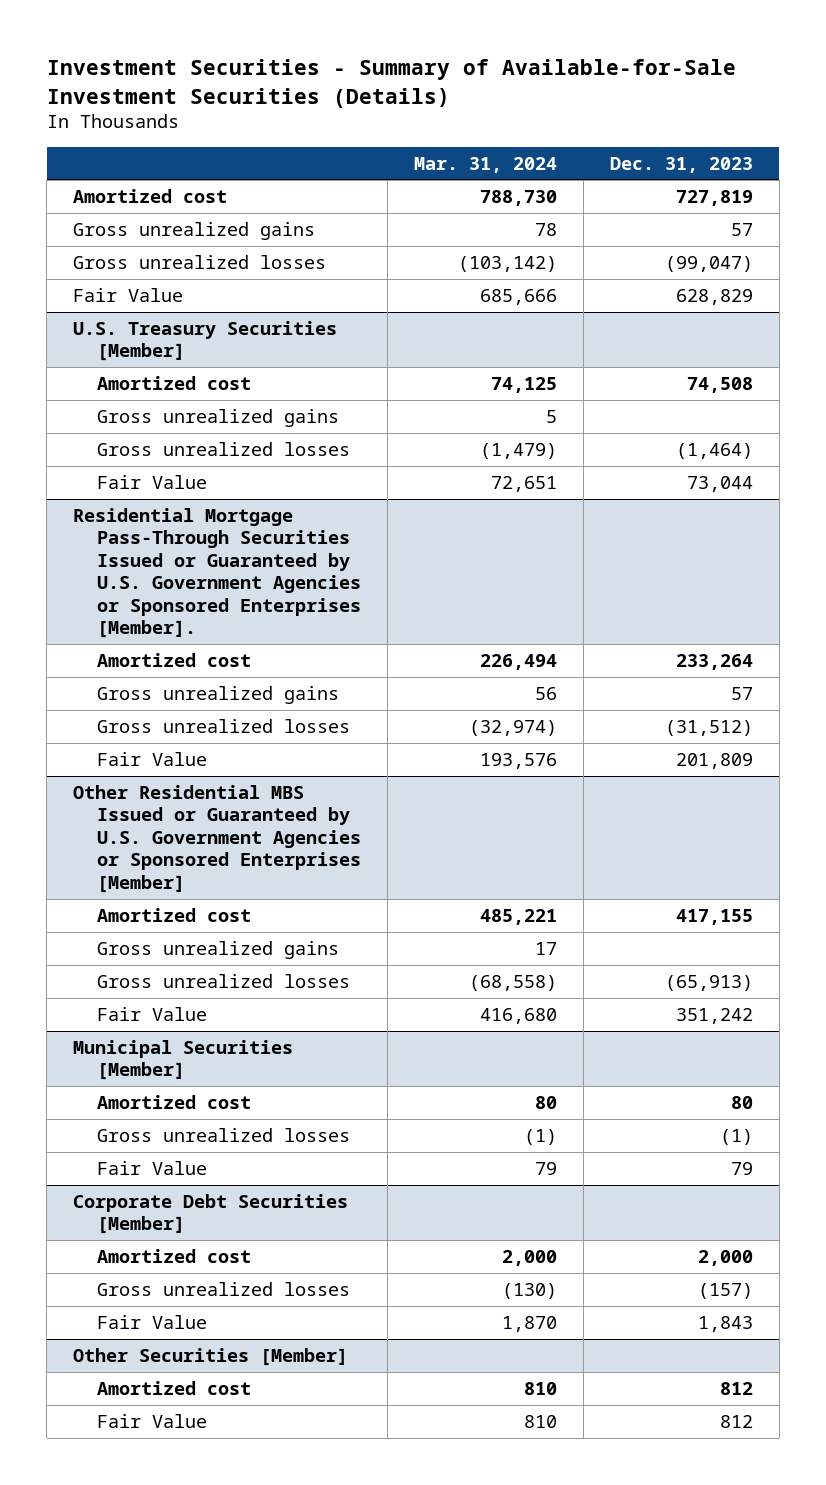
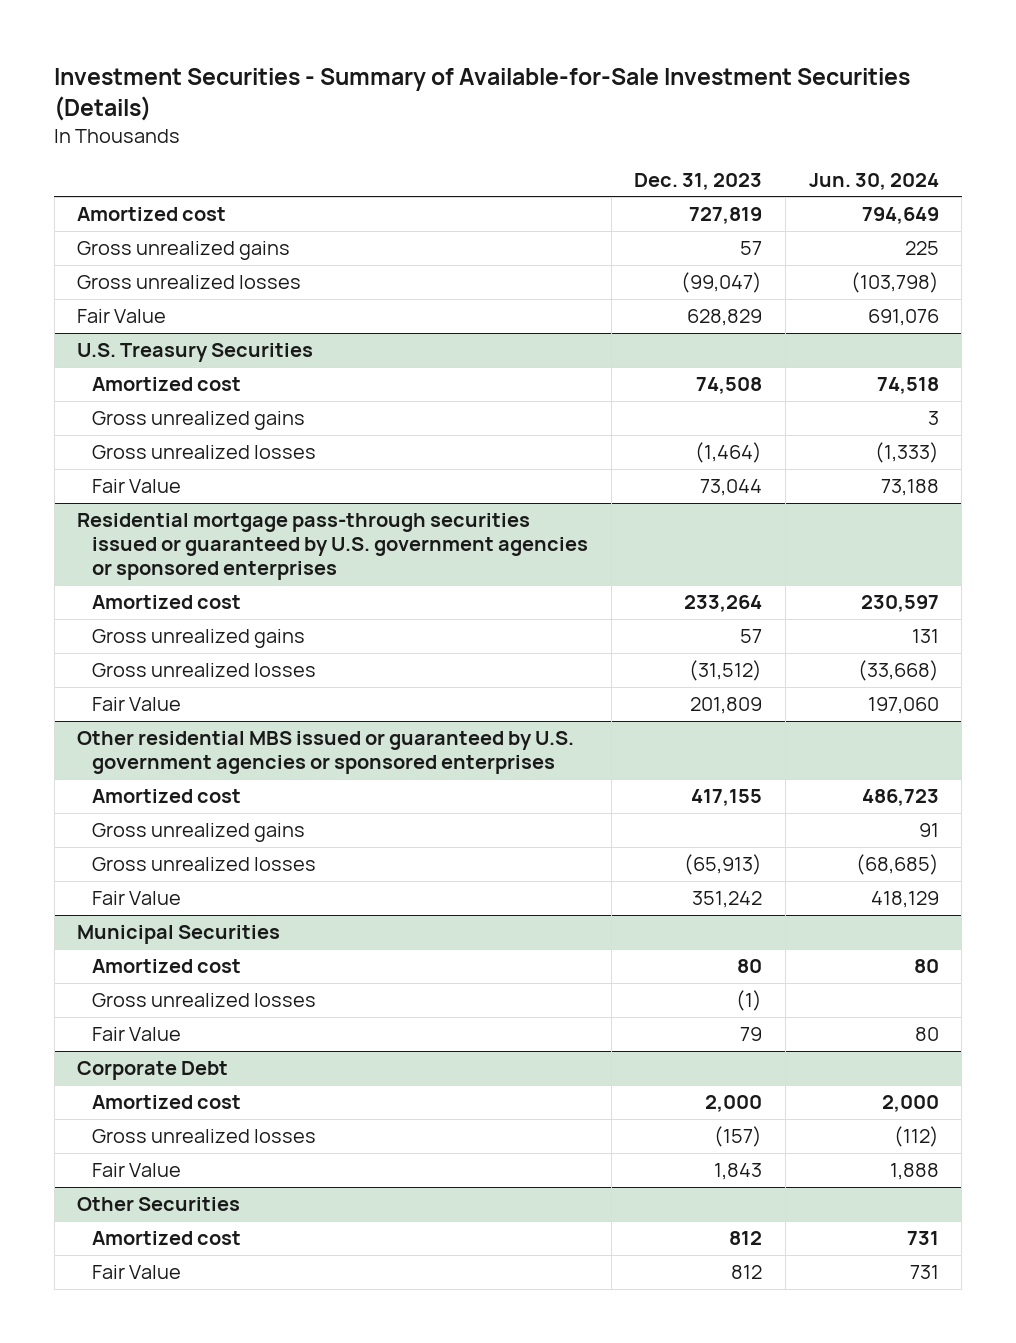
- | Mar. 31, 2024 | Dec. 31, 2023
+ | Dec. 31, 2023 | Jun. 30, 2024
- U.S. Treasury Securities [Member]
+ U.S. Treasury Securities
- Residential Mortgage Pass-Through Securities Issued or Guaranteed by U.S. Government Agencies or Sponsored Enterprises [Member].
+ Residential mortgage pass-through securities issued or guaranteed by U.S. government agencies or sponsored enterprises
- Other Residential MBS Issued or Guaranteed by U.S. Government Agencies or Sponsored Enterprises [Member]
+ Other residential MBS issued or guaranteed by U.S. government agencies or sponsored enterprises
- Municipal Securities [Member]
+ Municipal Securities
- Corporate Debt Securities [Member]
+ Corporate Debt
- Other Securities [Member]
+ Other Securities

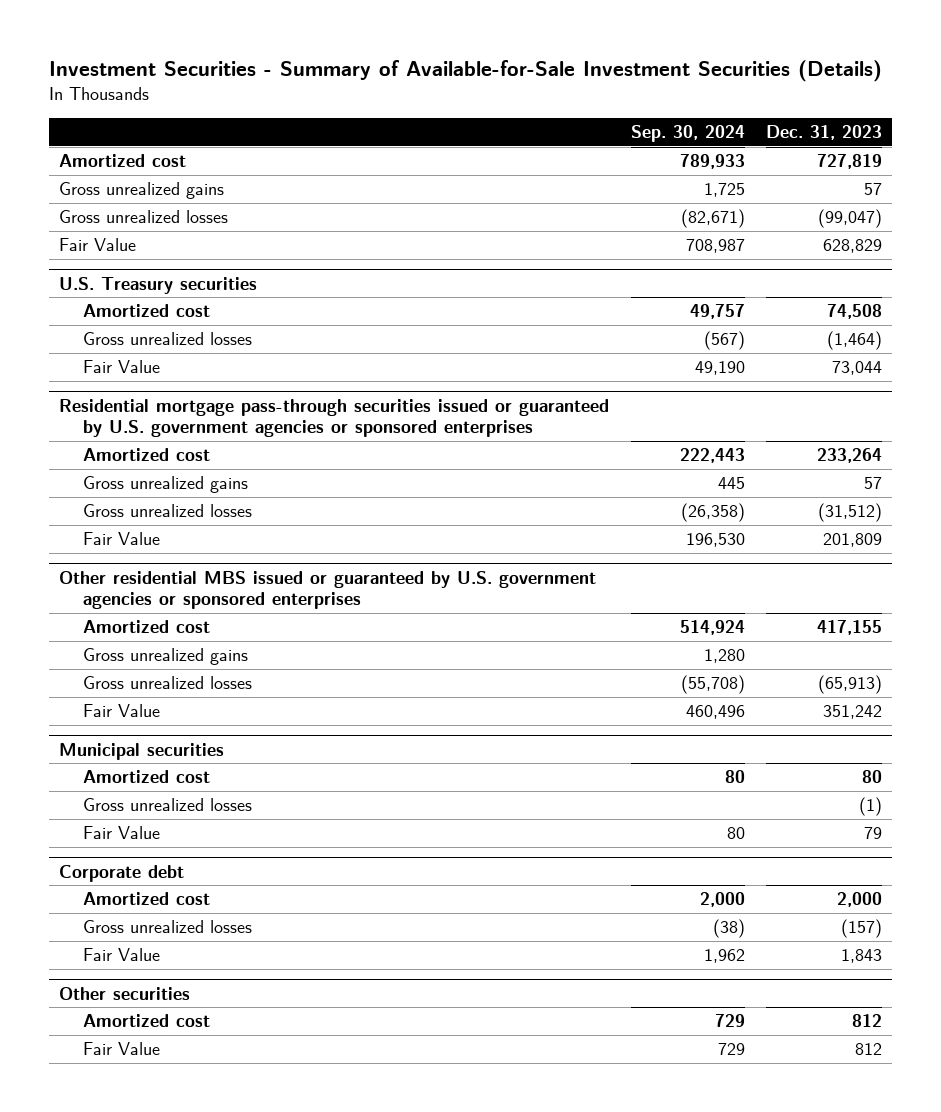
- | Dec. 31, 2023 | Jun. 30, 2024
+ | Sep. 30, 2024 | Dec. 31, 2023
- U.S. Treasury Securities
+ U.S. Treasury securities
- Gross unrealized gains | | 3
- Municipal Securities
+ Municipal securities
- Corporate Debt
+ Corporate debt
- Other Securities
+ Other securities

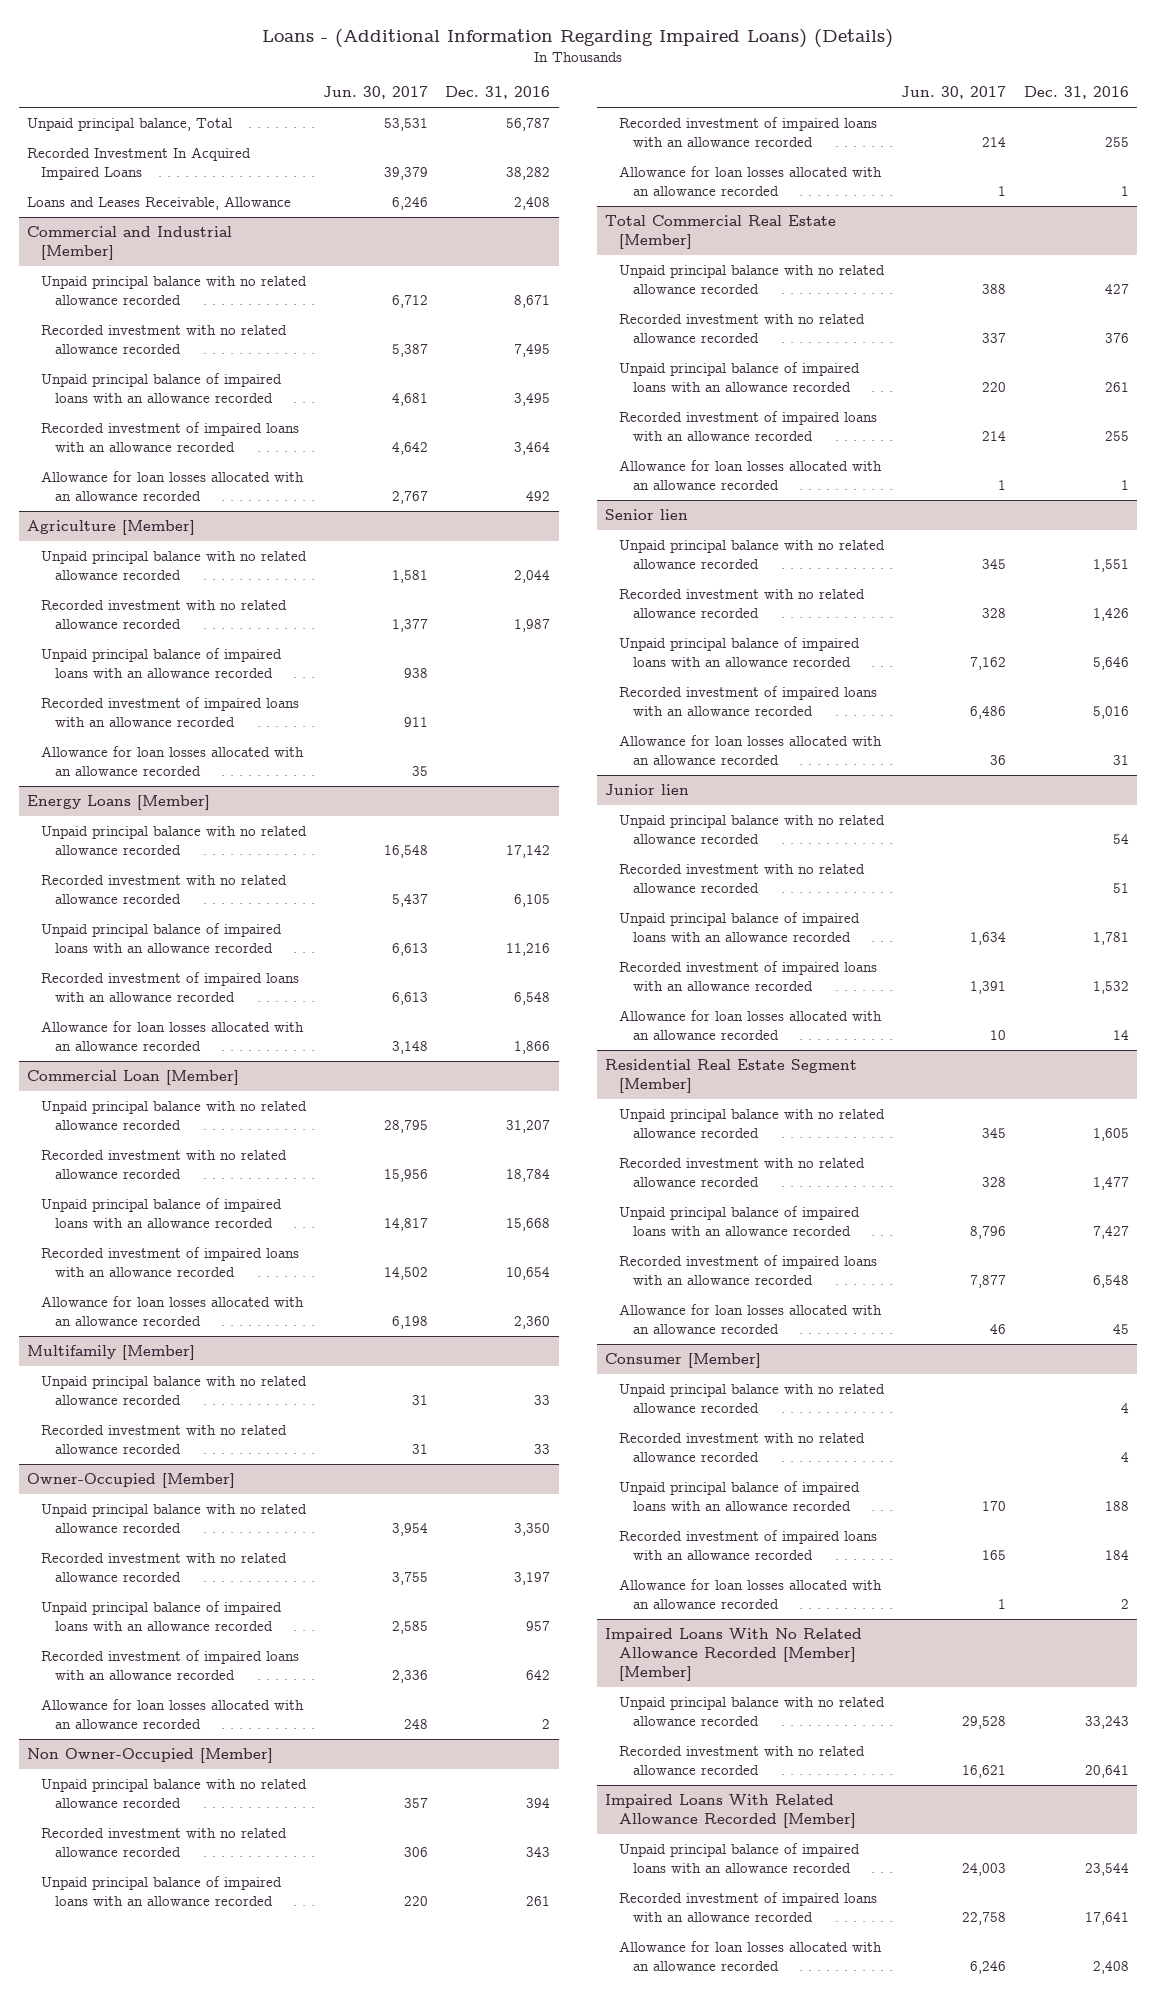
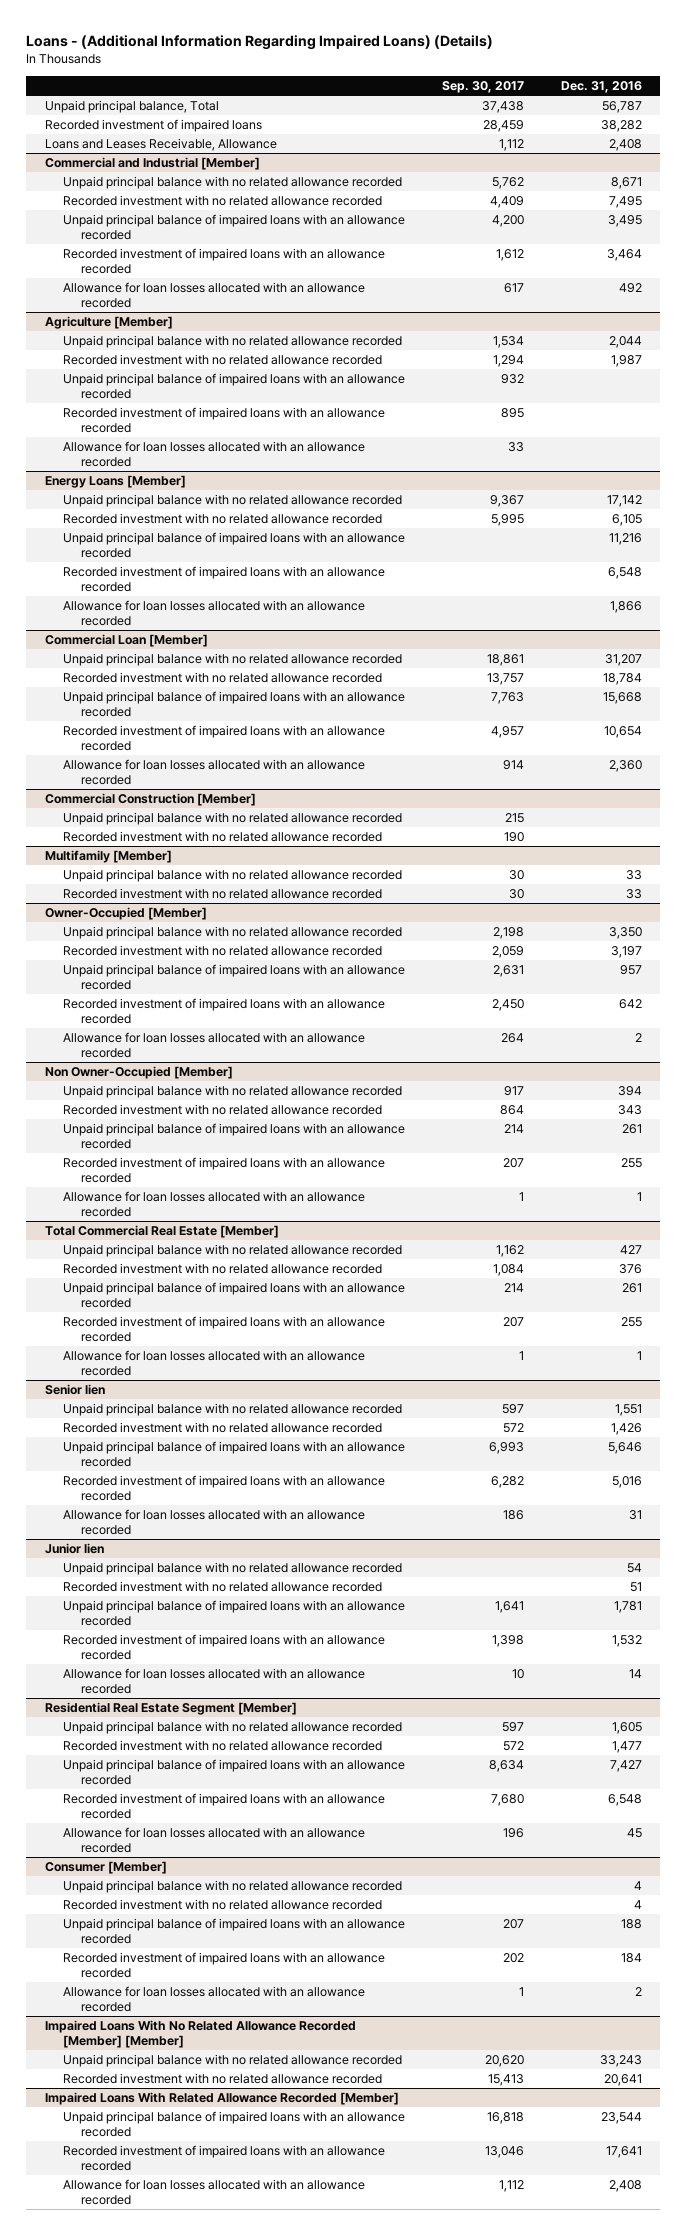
- | Jun. 30, 2017 | Dec. 31, 2016
+ | Sep. 30, 2017 | Dec. 31, 2016
- Recorded Investment In Acquired Impaired Loans | 39,379 | 38,282
+ Recorded investment of impaired loans | 28,459 | 38,282
+ Commercial Construction [Member]
+ Unpaid principal balance with no related allowance recorded | 215 |
+ Recorded investment with no related allowance recorded | 190 |

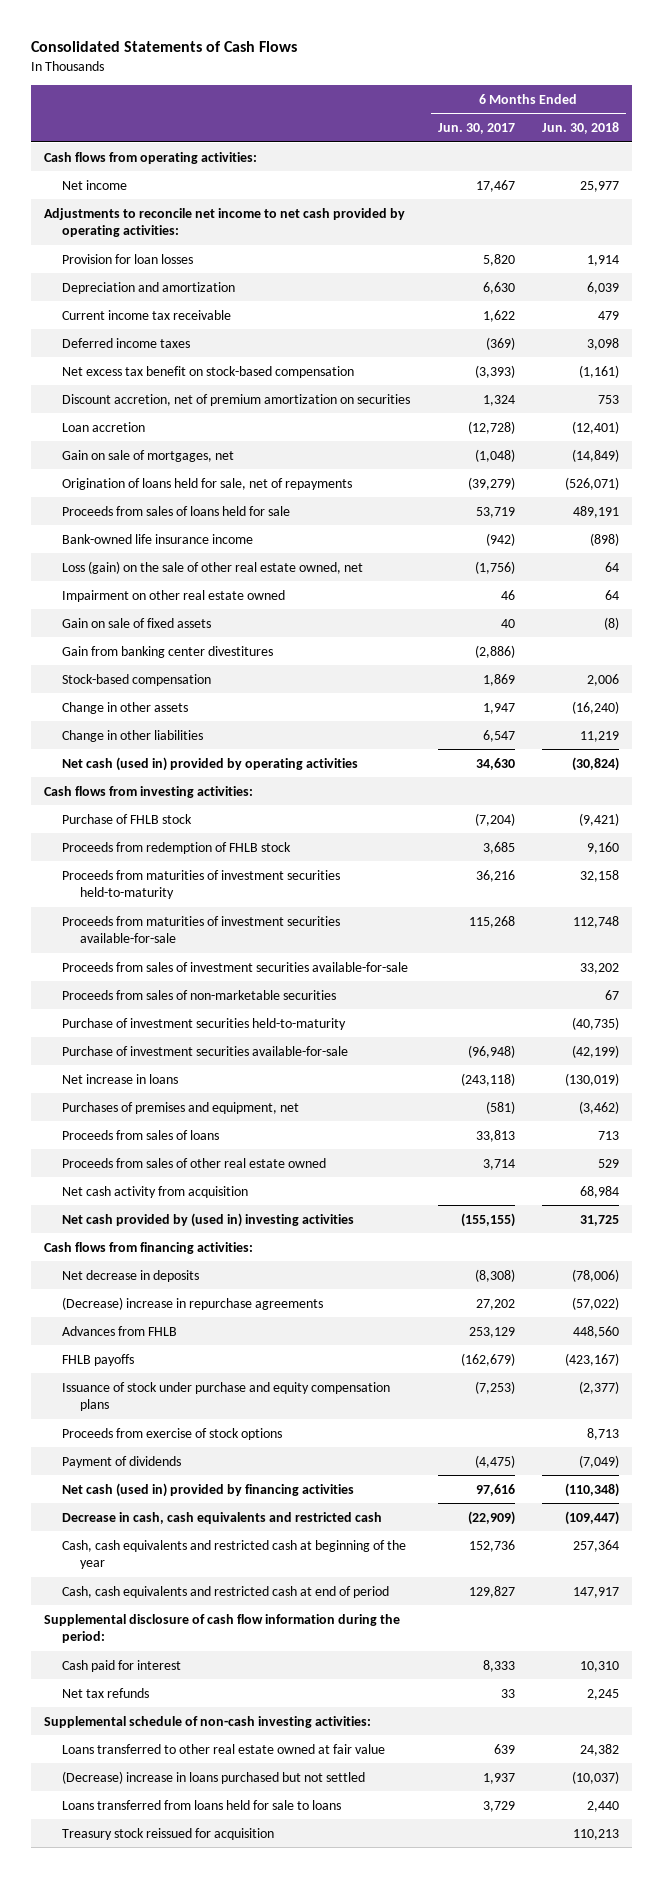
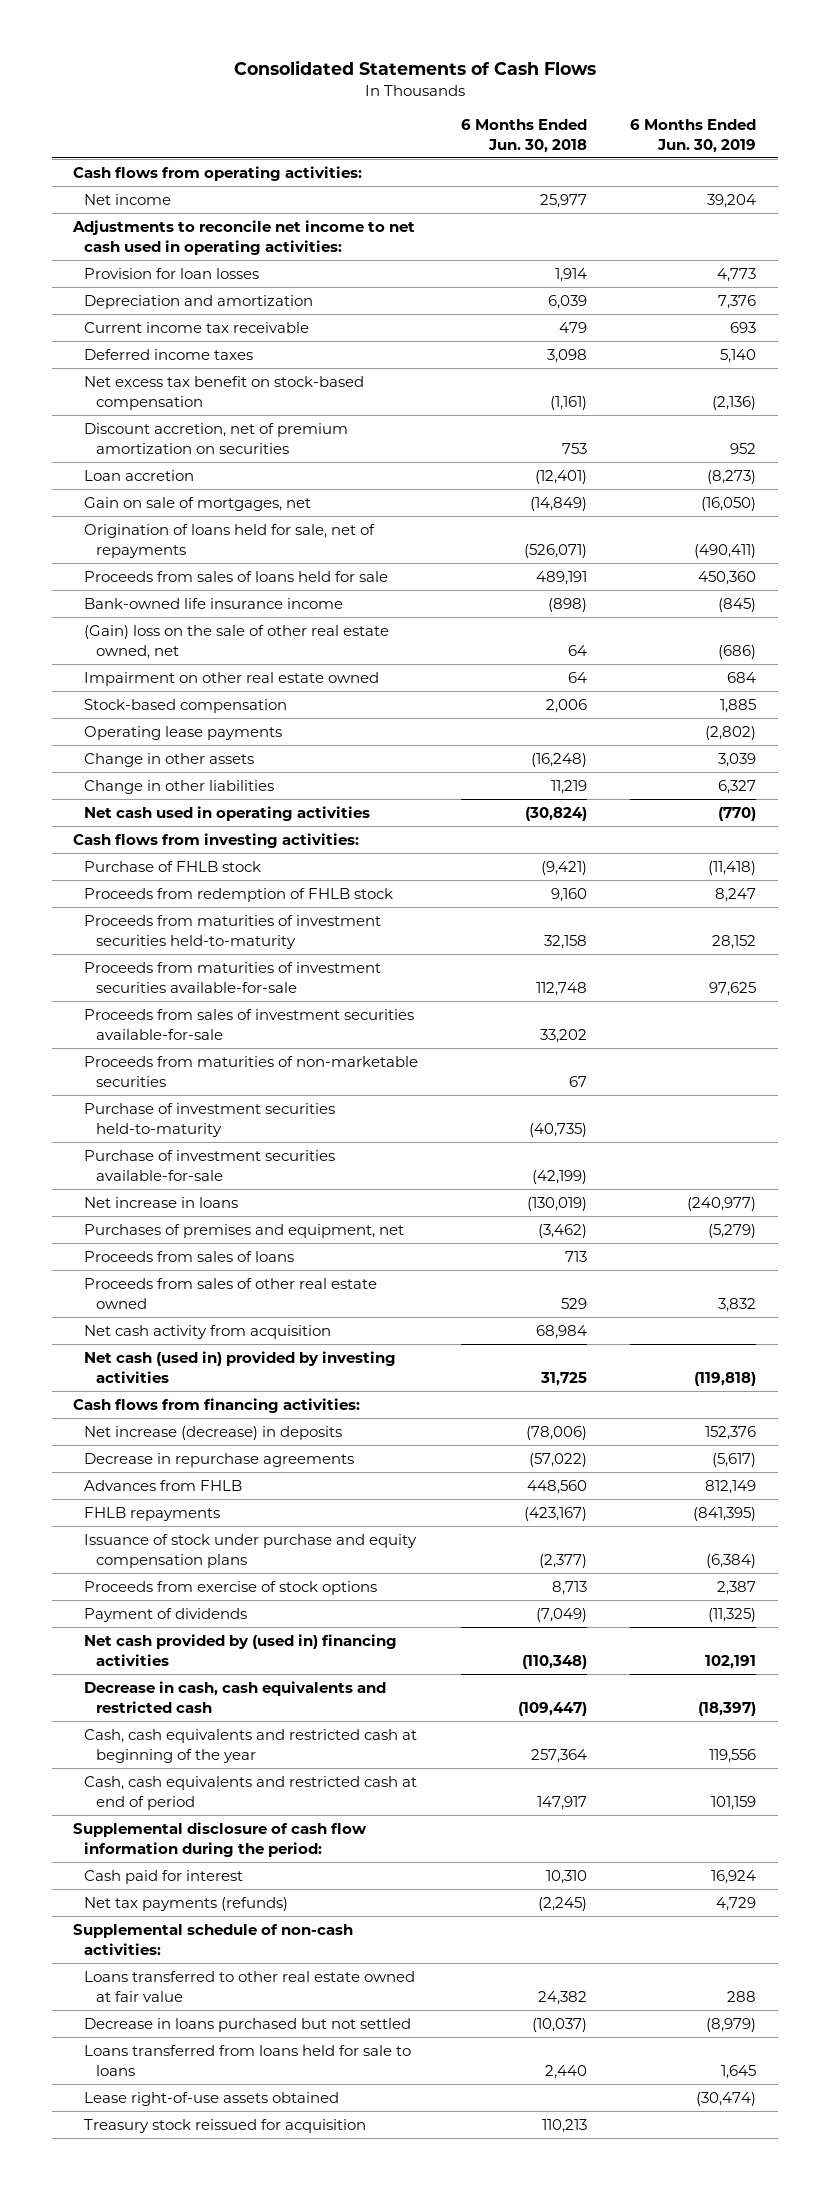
- | 6 Months Ended Jun. 30, 2017 | 6 Months Ended Jun. 30, 2018
+ | 6 Months Ended Jun. 30, 2018 | 6 Months Ended Jun. 30, 2019
- Adjustments to reconcile net income to net cash provided by operating activities:
+ Adjustments to reconcile net income to net cash used in operating activities:
- Loss (gain) on the sale of other real estate owned, net | (1,756) | 64
+ (Gain) loss on the sale of other real estate owned, net | 64 | (686)
- Gain on sale of fixed assets | 40 | (8)
- Gain from banking center divestitures | (2,886) |
- Change in other assets | 1,947 | (16,240)
+ Operating lease payments | | (2,802)
+ Change in other assets | (16,248) | 3,039
- Net cash (used in) provided by operating activities | 34,630 | (30,824)
+ Net cash used in operating activities | (30,824) | (770)
- Proceeds from sales of non-marketable securities | | 67
+ Proceeds from maturities of non-marketable securities | 67 |
- Net cash provided by (used in) investing activities | (155,155) | 31,725
+ Net cash (used in) provided by investing activities | 31,725 | (119,818)
- Net decrease in deposits | (8,308) | (78,006)
- (Decrease) increase in repurchase agreements | 27,202 | (57,022)
+ Net increase (decrease) in deposits | (78,006) | 152,376
+ Decrease in repurchase agreements | (57,022) | (5,617)
- FHLB payoffs | (162,679) | (423,167)
+ FHLB repayments | (423,167) | (841,395)
- Net cash (used in) provided by financing activities | 97,616 | (110,348)
+ Net cash provided by (used in) financing activities | (110,348) | 102,191
- Net tax refunds | 33 | 2,245
- Supplemental schedule of non-cash investing activities:
+ Net tax payments (refunds) | (2,245) | 4,729
+ Supplemental schedule of non-cash activities:
- (Decrease) increase in loans purchased but not settled | 1,937 | (10,037)
+ Decrease in loans purchased but not settled | (10,037) | (8,979)
+ Lease right-of-use assets obtained | | (30,474)

